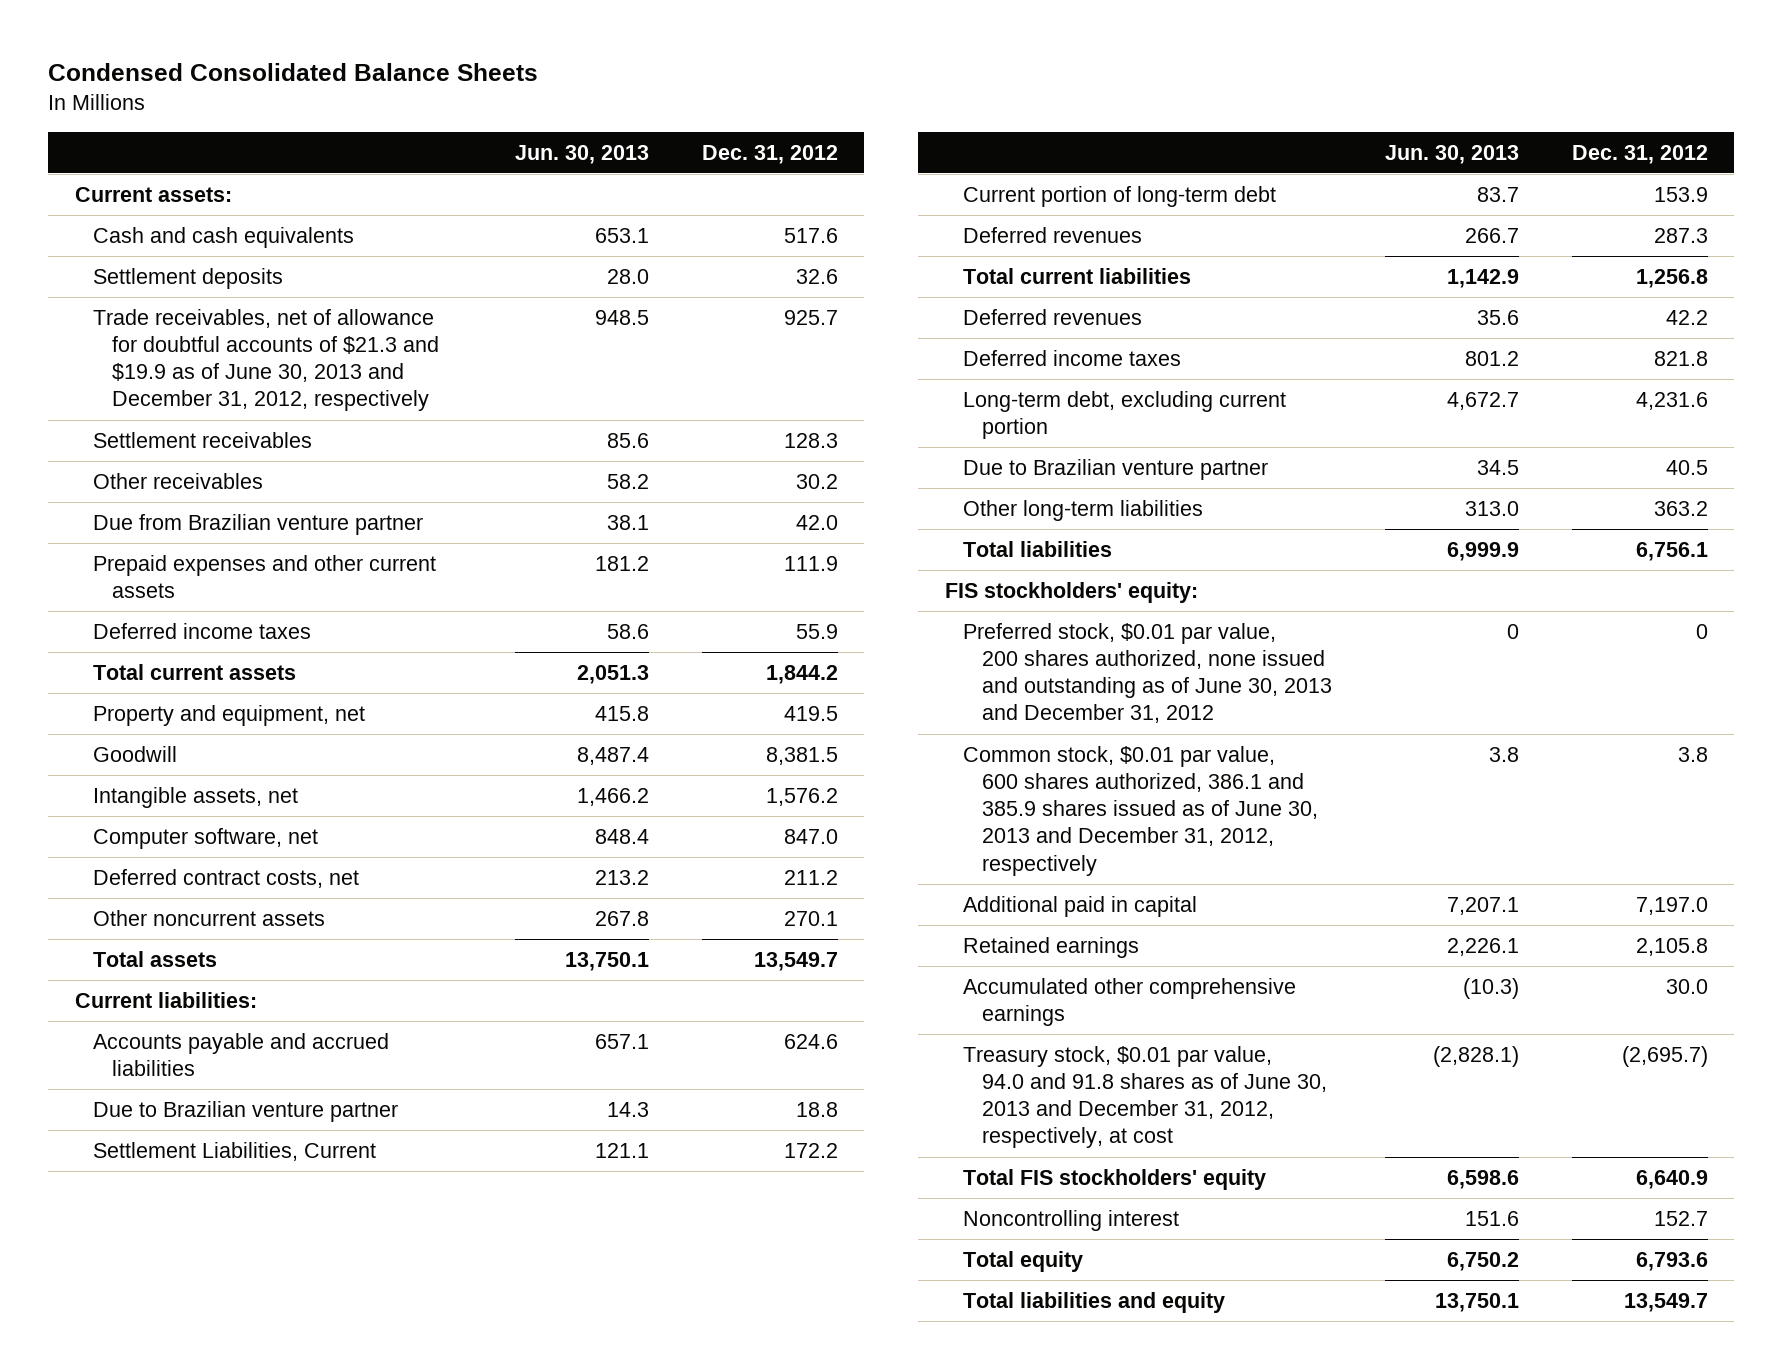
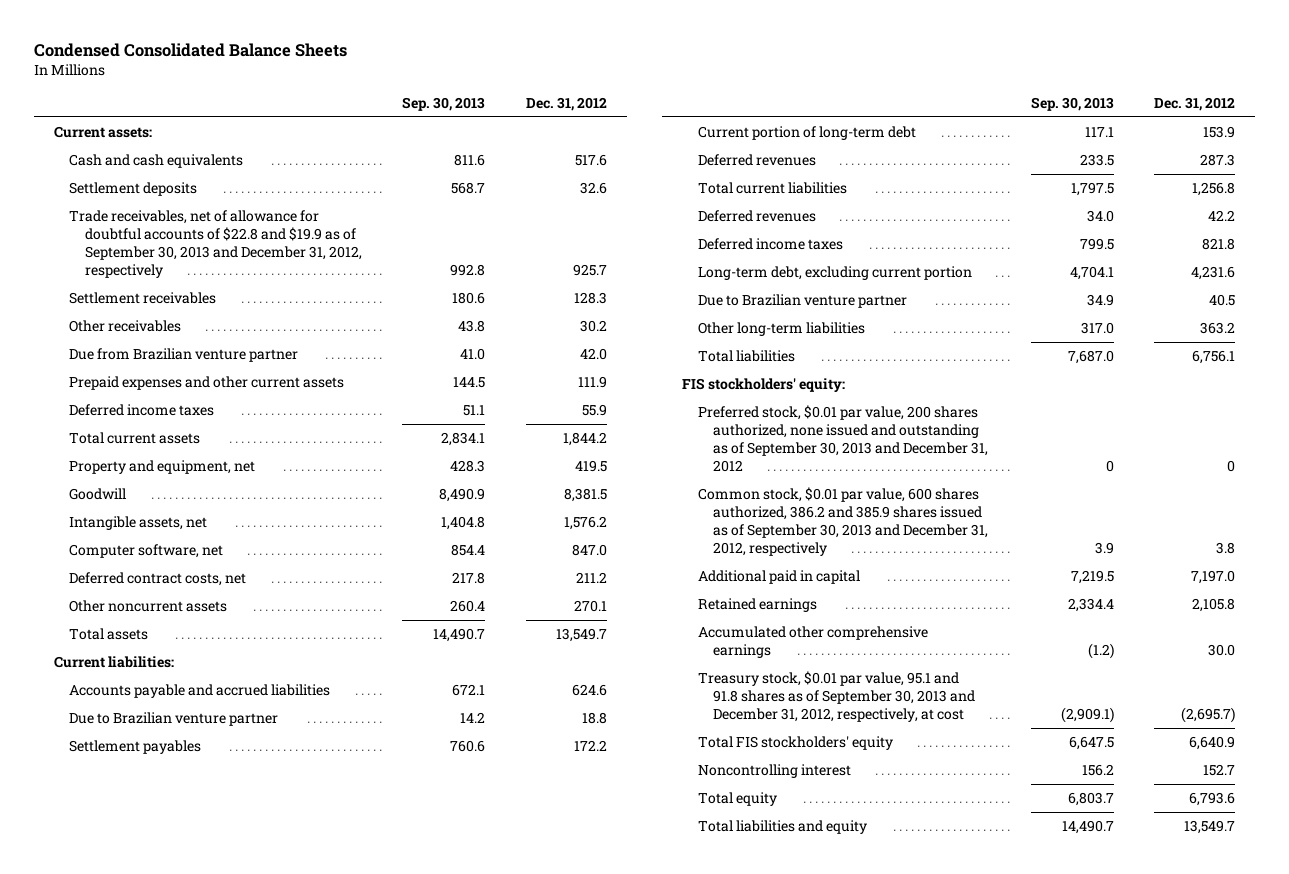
- | Jun. 30, 2013 | Dec. 31, 2012
+ | Sep. 30, 2013 | Dec. 31, 2012
- Trade receivables, net of allowance for doubtful accounts of $21.3 and $19.9 as of June 30, 2013 and December 31, 2012, respectively | 948.5 | 925.7
+ Trade receivables, net of allowance for doubtful accounts of $22.8 and $19.9 as of September 30, 2013 and December 31, 2012, respectively | 992.8 | 925.7
- Settlement Liabilities, Current | 121.1 | 172.2
+ Settlement payables | 760.6 | 172.2
- Preferred stock, $0.01 par value, 200 shares authorized, none issued and outstanding as of June 30, 2013 and December 31, 2012 | 0 | 0
- Common stock, $0.01 par value, 600 shares authorized, 386.1 and 385.9 shares issued as of June 30, 2013 and December 31, 2012, respectively | 3.8 | 3.8
+ Preferred stock, $0.01 par value, 200 shares authorized, none issued and outstanding as of September 30, 2013 and December 31, 2012 | 0 | 0
+ Common stock, $0.01 par value, 600 shares authorized, 386.2 and 385.9 shares issued as of September 30, 2013 and December 31, 2012, respectively | 3.9 | 3.8
- Treasury stock, $0.01 par value, 94.0 and 91.8 shares as of June 30, 2013 and December 31, 2012, respectively, at cost | (2,828.1) | (2,695.7)
+ Treasury stock, $0.01 par value, 95.1 and 91.8 shares as of September 30, 2013 and December 31, 2012, respectively, at cost | (2,909.1) | (2,695.7)

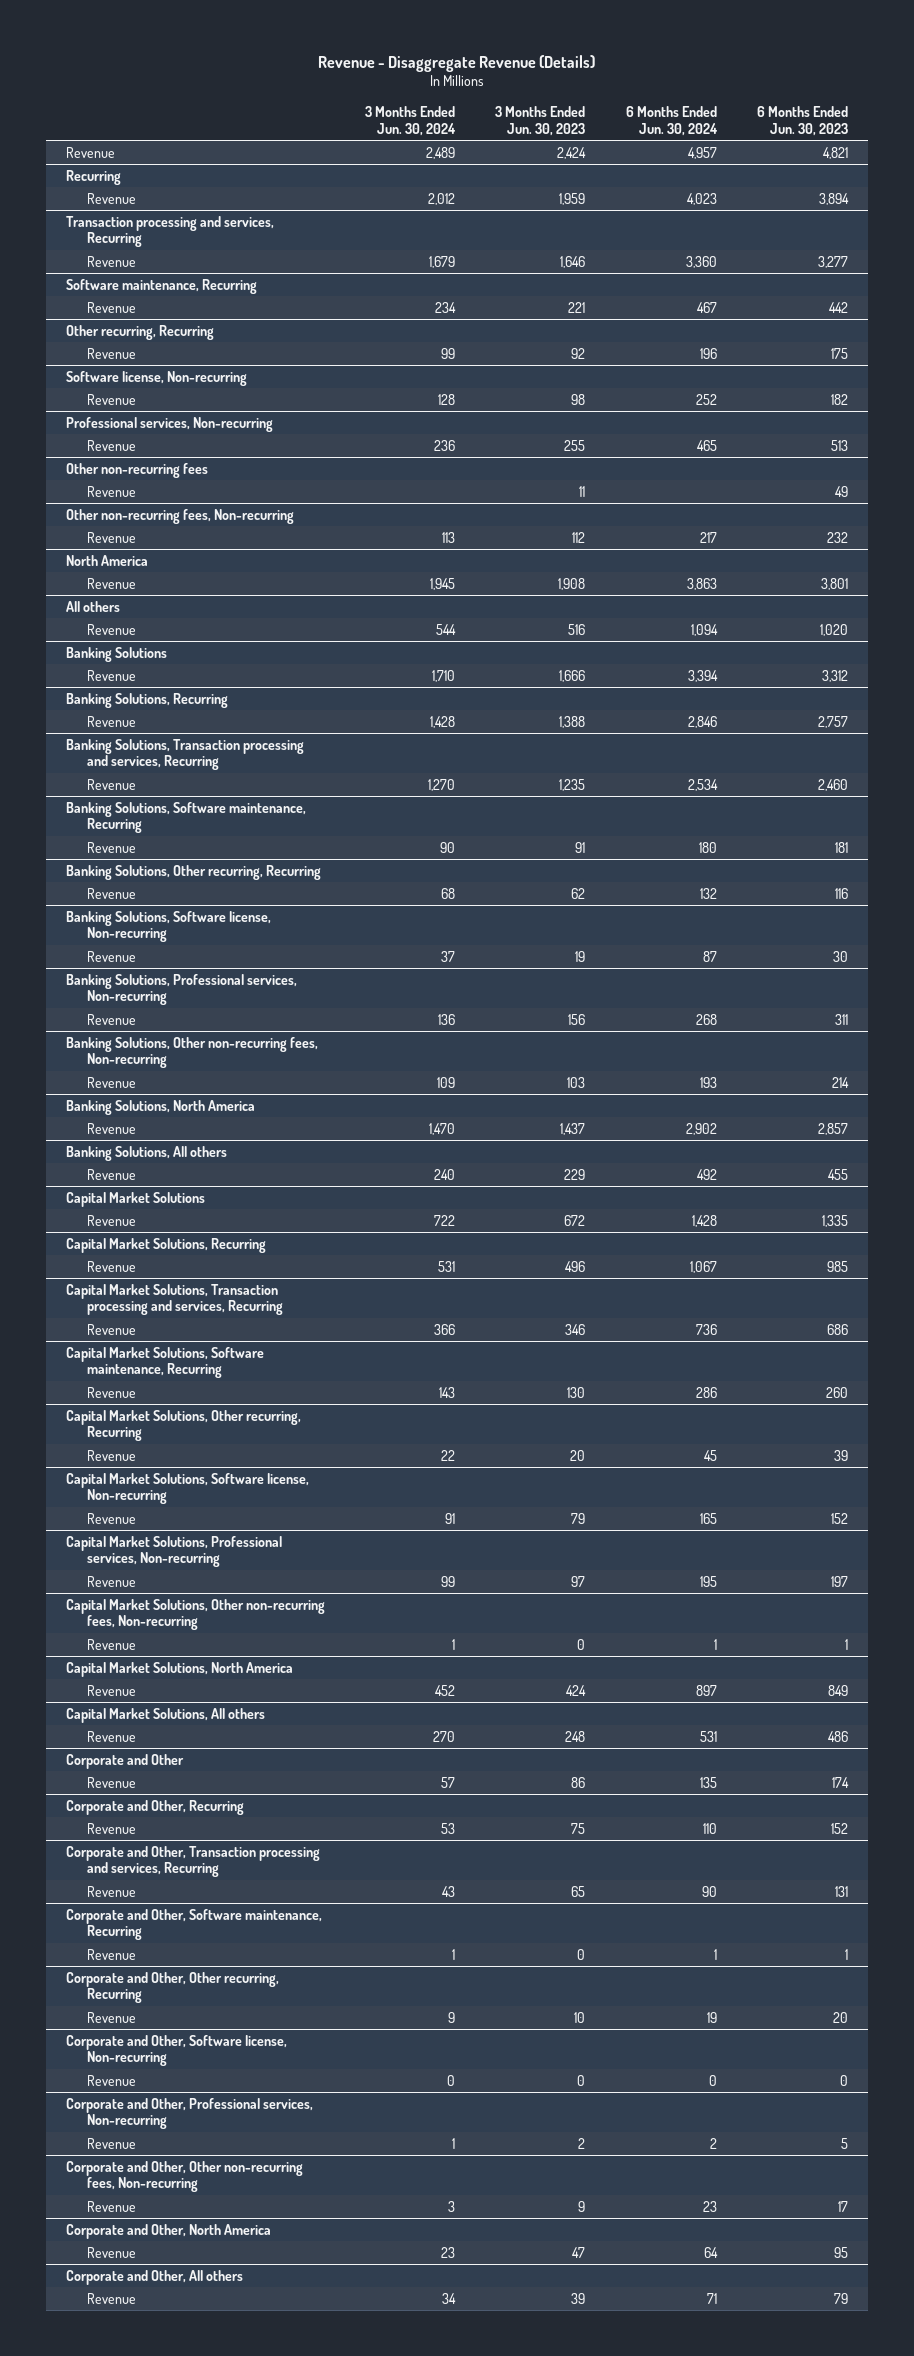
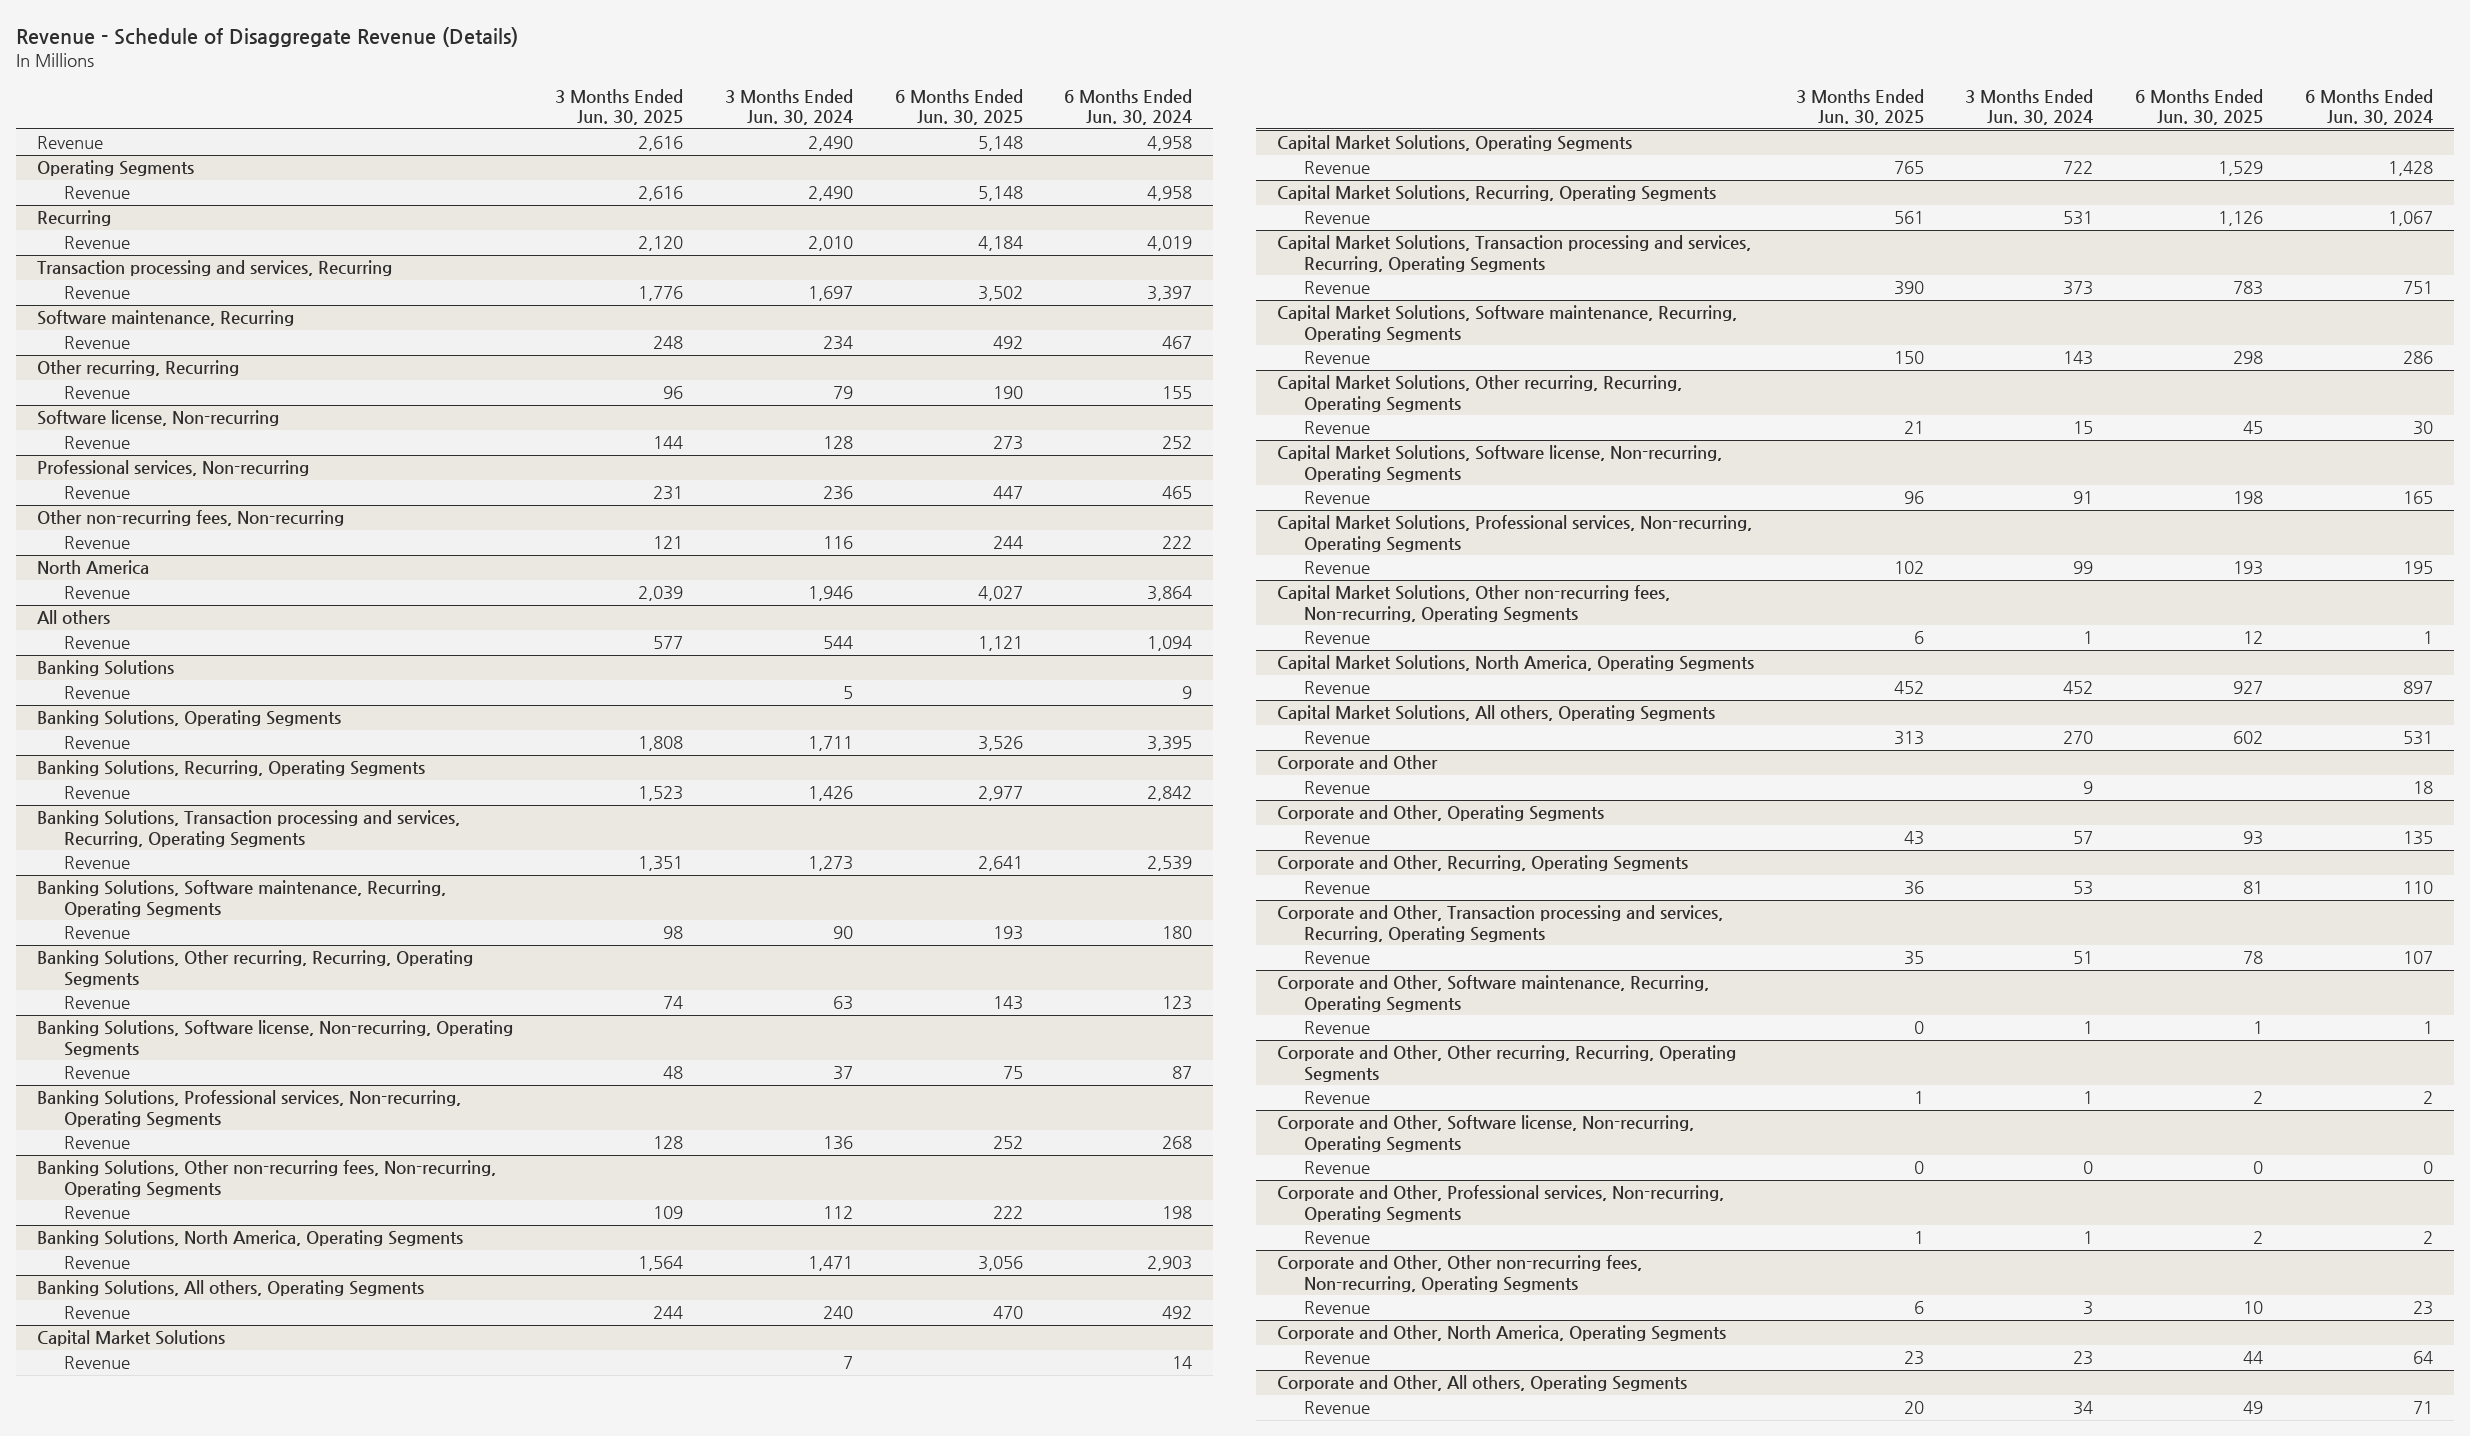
- Revenue - Disaggregate Revenue (Details)
+ Revenue - Schedule of Disaggregate Revenue (Details)
- | 3 Months Ended Jun. 30, 2024 | 3 Months Ended Jun. 30, 2023 | 6 Months Ended Jun. 30, 2024 | 6 Months Ended Jun. 30, 2023
+ | 3 Months Ended Jun. 30, 2025 | 3 Months Ended Jun. 30, 2024 | 6 Months Ended Jun. 30, 2025 | 6 Months Ended Jun. 30, 2024
- Revenue | 2,489 | 2,424 | 4,957 | 4,821
+ Revenue | 2,616 | 2,490 | 5,148 | 4,958
+ Operating Segments
+ Revenue | 2,616 | 2,490 | 5,148 | 4,958
@ Recurring
- Revenue | 2,012 | 1,959 | 4,023 | 3,894
+ Revenue | 2,120 | 2,010 | 4,184 | 4,019
@ Transaction processing and services, Recurring
- Revenue | 1,679 | 1,646 | 3,360 | 3,277
+ Revenue | 1,776 | 1,697 | 3,502 | 3,397
@ Other recurring, Recurring
- Revenue | 99 | 92 | 196 | 175
+ Revenue | 96 | 79 | 190 | 155
- Other non-recurring fees
- Revenue | | 11 | | 49
@ Other non-recurring fees, Non-recurring
- Revenue | 113 | 112 | 217 | 232
+ Revenue | 121 | 116 | 244 | 222
@ North America
- Revenue | 1,945 | 1,908 | 3,863 | 3,801
+ Revenue | 2,039 | 1,946 | 4,027 | 3,864
@ Banking Solutions
- Revenue | 1,710 | 1,666 | 3,394 | 3,312
- Banking Solutions, Recurring
- Revenue | 1,428 | 1,388 | 2,846 | 2,757
- Banking Solutions, Transaction processing and services, Recurring
- Revenue | 1,270 | 1,235 | 2,534 | 2,460
- Banking Solutions, Software maintenance, Recurring
@ Banking Solutions
+ Revenue | | 5 | | 9
+ Banking Solutions, Operating Segments
+ Revenue | 1,808 | 1,711 | 3,526 | 3,395
+ Banking Solutions, Recurring, Operating Segments
+ Revenue | 1,523 | 1,426 | 2,977 | 2,842
+ Banking Solutions, Transaction processing and services, Recurring, Operating Segments
+ Revenue | 1,351 | 1,273 | 2,641 | 2,539
+ Banking Solutions, Software maintenance, Recurring, Operating Segments
- Banking Solutions, Other recurring, Recurring
- Revenue | 68 | 62 | 132 | 116
- Banking Solutions, Software license, Non-recurring
+ Banking Solutions, Other recurring, Recurring, Operating Segments
+ Revenue | 74 | 63 | 143 | 123
+ Banking Solutions, Software license, Non-recurring, Operating Segments
- Banking Solutions, Professional services, Non-recurring
+ Banking Solutions, Professional services, Non-recurring, Operating Segments
- Banking Solutions, Other non-recurring fees, Non-recurring
- Revenue | 109 | 103 | 193 | 214
- Banking Solutions, North America
- Revenue | 1,470 | 1,437 | 2,902 | 2,857
- Banking Solutions, All others
+ Banking Solutions, Other non-recurring fees, Non-recurring, Operating Segments
+ Revenue | 109 | 112 | 222 | 198
+ Banking Solutions, North America, Operating Segments
+ Revenue | 1,564 | 1,471 | 3,056 | 2,903
+ Banking Solutions, All others, Operating Segments
@ Capital Market Solutions
+ Revenue | | 7 | | 14
+ Capital Market Solutions, Operating Segments
- Capital Market Solutions, Recurring
+ Capital Market Solutions, Recurring, Operating Segments
- Capital Market Solutions, Transaction processing and services, Recurring
- Revenue | 366 | 346 | 736 | 686
- Capital Market Solutions, Software maintenance, Recurring
+ Capital Market Solutions, Transaction processing and services, Recurring, Operating Segments
+ Revenue | 390 | 373 | 783 | 751
+ Capital Market Solutions, Software maintenance, Recurring, Operating Segments
- Capital Market Solutions, Other recurring, Recurring
- Revenue | 22 | 20 | 45 | 39
- Capital Market Solutions, Software license, Non-recurring
+ Capital Market Solutions, Other recurring, Recurring, Operating Segments
+ Revenue | 21 | 15 | 45 | 30
+ Capital Market Solutions, Software license, Non-recurring, Operating Segments
- Capital Market Solutions, Professional services, Non-recurring
+ Capital Market Solutions, Professional services, Non-recurring, Operating Segments
- Capital Market Solutions, Other non-recurring fees, Non-recurring
+ Capital Market Solutions, Other non-recurring fees, Non-recurring, Operating Segments
- Capital Market Solutions, North America
+ Capital Market Solutions, North America, Operating Segments
- Capital Market Solutions, All others
+ Capital Market Solutions, All others, Operating Segments
@ Corporate and Other
+ Revenue | | 9 | | 18
+ Corporate and Other, Operating Segments
- Corporate and Other, Recurring
+ Corporate and Other, Recurring, Operating Segments
- Corporate and Other, Transaction processing and services, Recurring
- Revenue | 43 | 65 | 90 | 131
- Corporate and Other, Software maintenance, Recurring
+ Corporate and Other, Transaction processing and services, Recurring, Operating Segments
+ Revenue | 35 | 51 | 78 | 107
+ Corporate and Other, Software maintenance, Recurring, Operating Segments
- Corporate and Other, Other recurring, Recurring
- Revenue | 9 | 10 | 19 | 20
- Corporate and Other, Software license, Non-recurring
+ Corporate and Other, Other recurring, Recurring, Operating Segments
+ Revenue | 1 | 1 | 2 | 2
+ Corporate and Other, Software license, Non-recurring, Operating Segments
- Corporate and Other, Professional services, Non-recurring
+ Corporate and Other, Professional services, Non-recurring, Operating Segments
- Corporate and Other, Other non-recurring fees, Non-recurring
+ Corporate and Other, Other non-recurring fees, Non-recurring, Operating Segments
- Corporate and Other, North America
+ Corporate and Other, North America, Operating Segments
- Corporate and Other, All others
+ Corporate and Other, All others, Operating Segments

